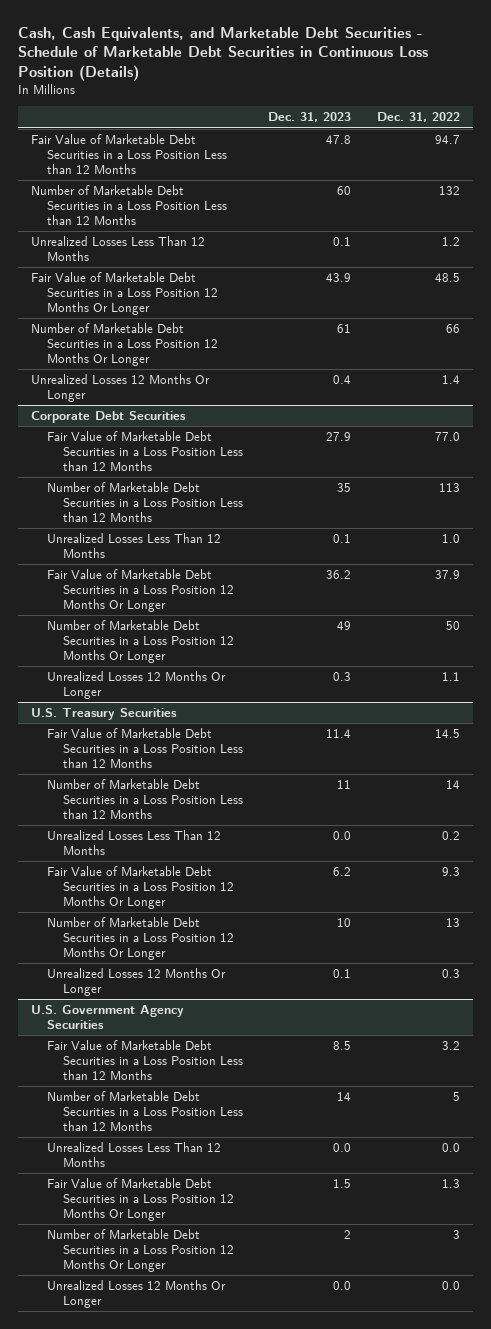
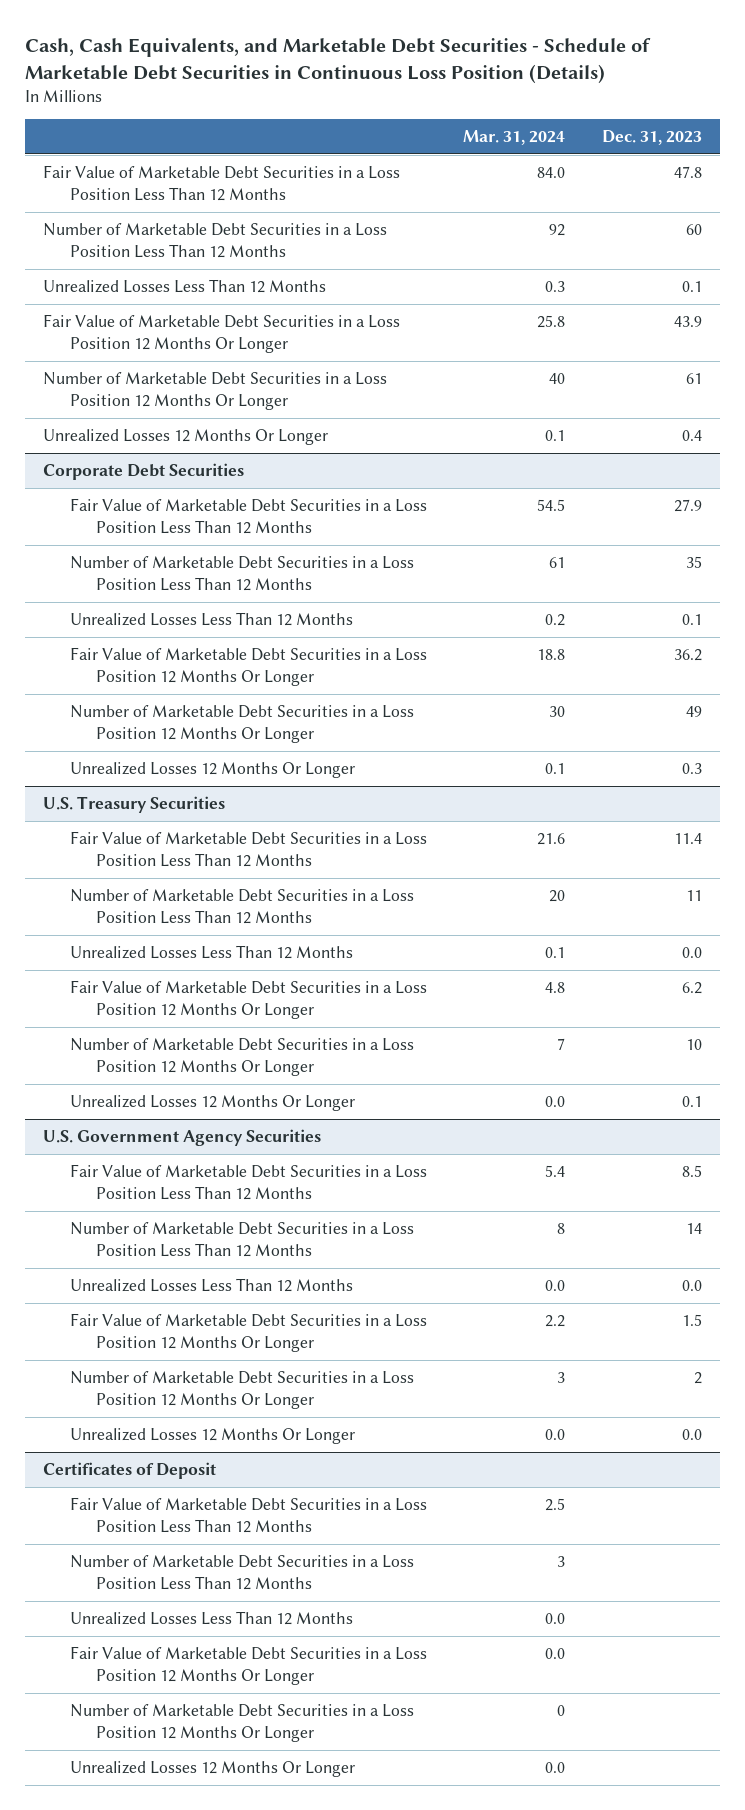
- | Dec. 31, 2023 | Dec. 31, 2022
+ | Mar. 31, 2024 | Dec. 31, 2023
- Fair Value of Marketable Debt Securities in a Loss Position Less than 12 Months | 47.8 | 94.7
- Number of Marketable Debt Securities in a Loss Position Less than 12 Months | 60 | 132
+ Fair Value of Marketable Debt Securities in a Loss Position Less Than 12 Months | 84.0 | 47.8
+ Number of Marketable Debt Securities in a Loss Position Less Than 12 Months | 92 | 60
@ Corporate Debt Securities
- Fair Value of Marketable Debt Securities in a Loss Position Less than 12 Months | 27.9 | 77.0
- Number of Marketable Debt Securities in a Loss Position Less than 12 Months | 35 | 113
+ Fair Value of Marketable Debt Securities in a Loss Position Less Than 12 Months | 54.5 | 27.9
+ Number of Marketable Debt Securities in a Loss Position Less Than 12 Months | 61 | 35
@ U.S. Treasury Securities
- Fair Value of Marketable Debt Securities in a Loss Position Less than 12 Months | 11.4 | 14.5
- Number of Marketable Debt Securities in a Loss Position Less than 12 Months | 11 | 14
+ Fair Value of Marketable Debt Securities in a Loss Position Less Than 12 Months | 21.6 | 11.4
+ Number of Marketable Debt Securities in a Loss Position Less Than 12 Months | 20 | 11
@ U.S. Government Agency Securities
- Fair Value of Marketable Debt Securities in a Loss Position Less than 12 Months | 8.5 | 3.2
- Number of Marketable Debt Securities in a Loss Position Less than 12 Months | 14 | 5
+ Fair Value of Marketable Debt Securities in a Loss Position Less Than 12 Months | 5.4 | 8.5
+ Number of Marketable Debt Securities in a Loss Position Less Than 12 Months | 8 | 14
+ Certificates of Deposit
+ Fair Value of Marketable Debt Securities in a Loss Position Less Than 12 Months | 2.5 |
+ Number of Marketable Debt Securities in a Loss Position Less Than 12 Months | 3 |
+ Unrealized Losses Less Than 12 Months | 0.0 |
+ Fair Value of Marketable Debt Securities in a Loss Position 12 Months Or Longer | 0.0 |
+ Number of Marketable Debt Securities in a Loss Position 12 Months Or Longer | 0 |
+ Unrealized Losses 12 Months Or Longer | 0.0 |

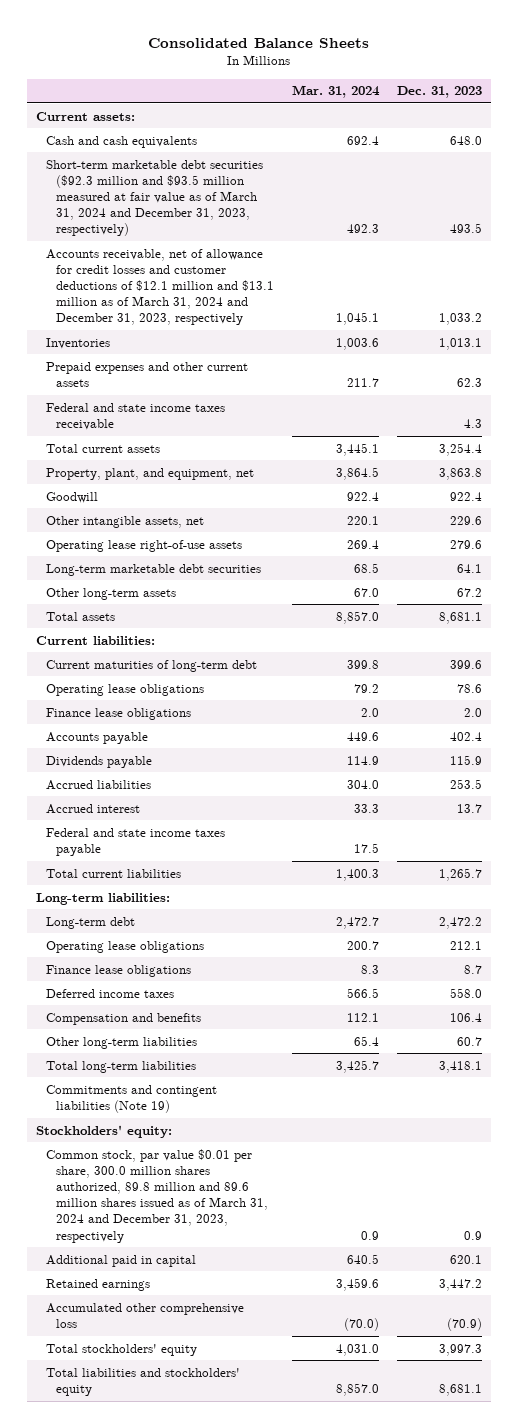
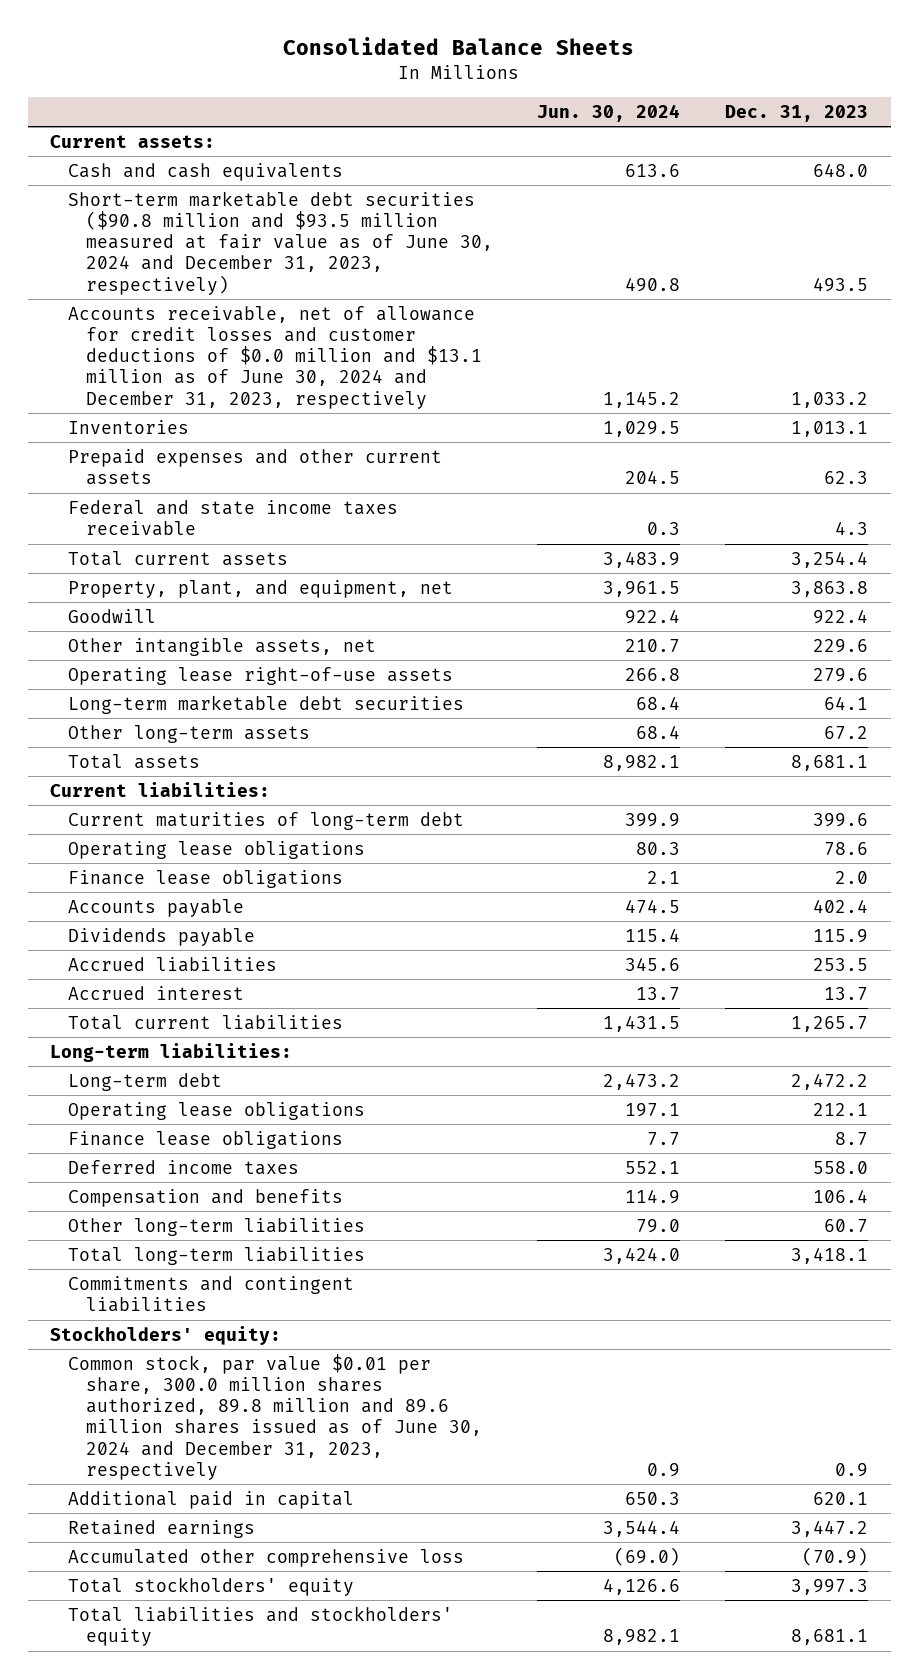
- | Mar. 31, 2024 | Dec. 31, 2023
+ | Jun. 30, 2024 | Dec. 31, 2023
- Short-term marketable debt securities ($92.3 million and $93.5 million measured at fair value as of March 31, 2024 and December 31, 2023, respectively) | 492.3 | 493.5
- Accounts receivable, net of allowance for credit losses and customer deductions of $12.1 million and $13.1 million as of March 31, 2024 and December 31, 2023, respectively | 1,045.1 | 1,033.2
+ Short-term marketable debt securities ($90.8 million and $93.5 million measured at fair value as of June 30, 2024 and December 31, 2023, respectively) | 490.8 | 493.5
+ Accounts receivable, net of allowance for credit losses and customer deductions of $0.0 million and $13.1 million as of June 30, 2024 and December 31, 2023, respectively | 1,145.2 | 1,033.2
- Federal and state income taxes payable | 17.5 |
- Commitments and contingent liabilities (Note 19)
+ Commitments and contingent liabilities
- Common stock, par value $0.01 per share, 300.0 million shares authorized, 89.8 million and 89.6 million shares issued as of March 31, 2024 and December 31, 2023, respectively | 0.9 | 0.9
+ Common stock, par value $0.01 per share, 300.0 million shares authorized, 89.8 million and 89.6 million shares issued as of June 30, 2024 and December 31, 2023, respectively | 0.9 | 0.9

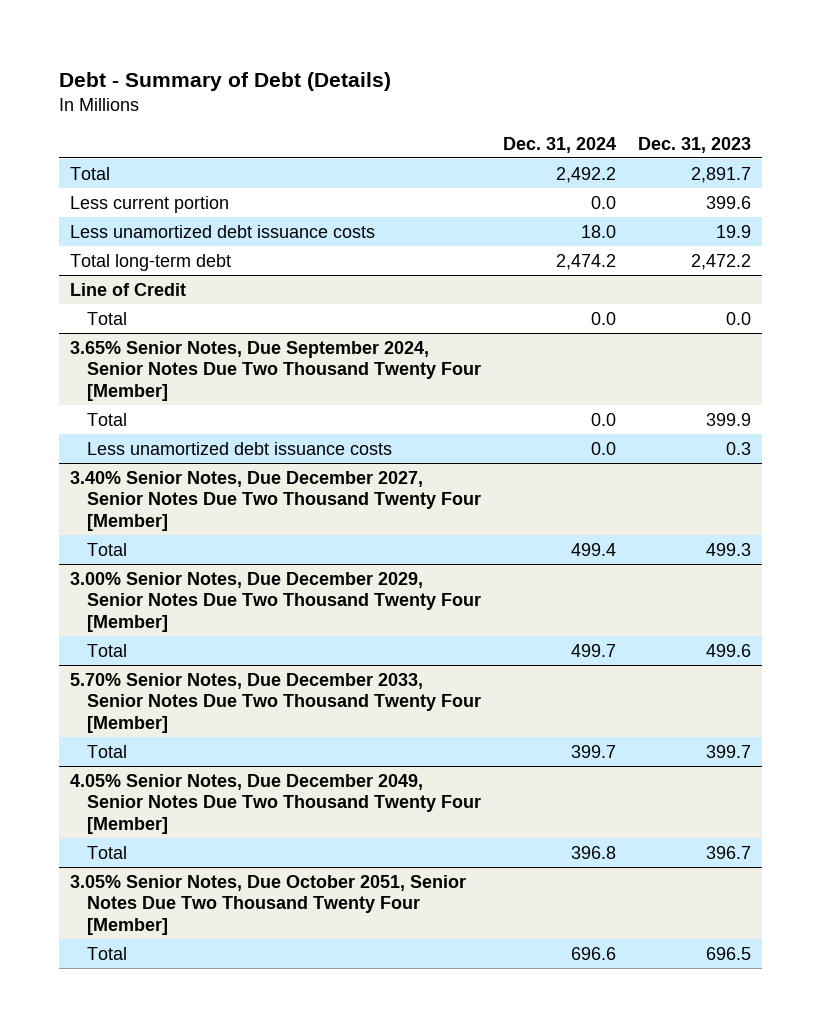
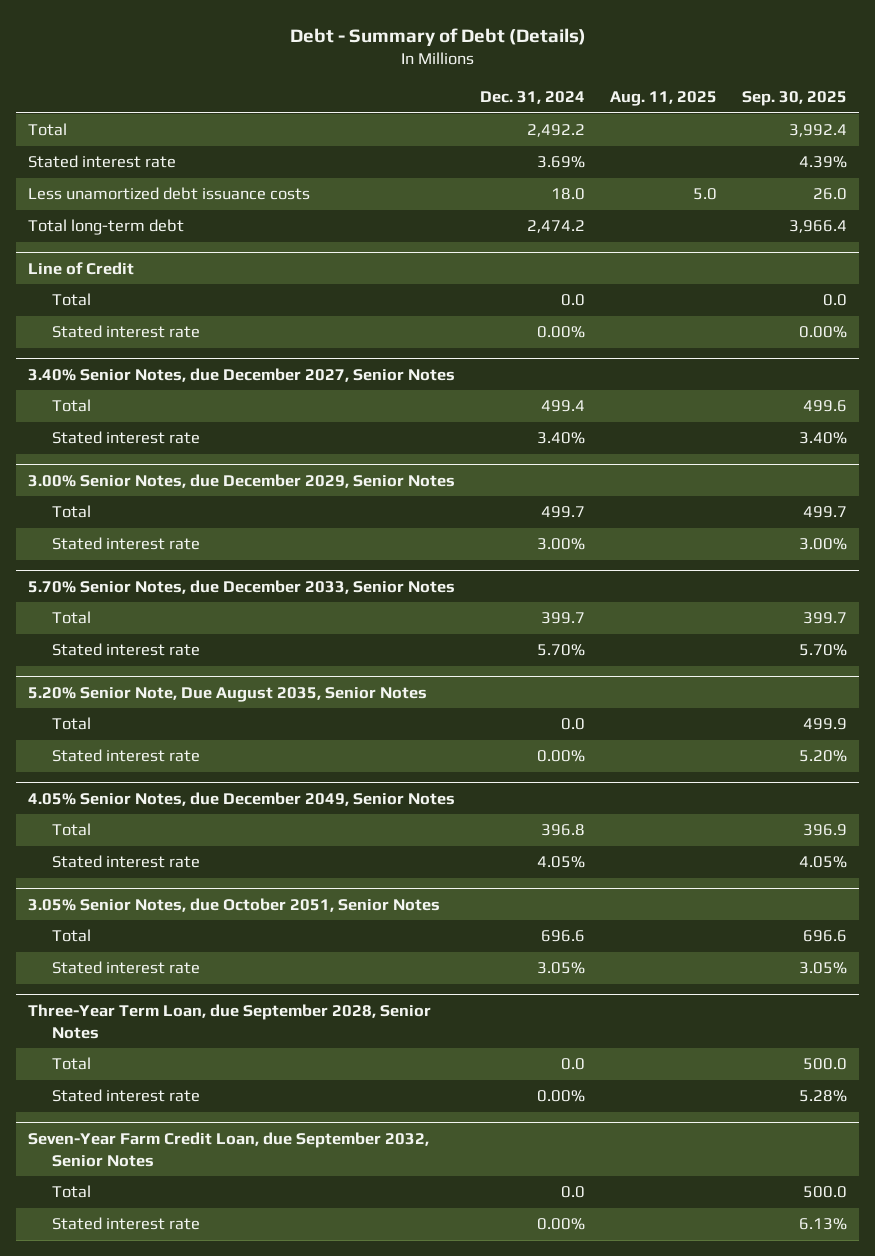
- | Dec. 31, 2024 | Dec. 31, 2023
+ | Dec. 31, 2024 | Aug. 11, 2025 | Sep. 30, 2025
- Less current portion | 0.0 | 399.6
+ Stated interest rate | 3.69% | | 4.39%
- 3.65% Senior Notes, Due September 2024, Senior Notes Due Two Thousand Twenty Four [Member]
- Total | 0.0 | 399.9
- Less unamortized debt issuance costs | 0.0 | 0.3
- 3.40% Senior Notes, Due December 2027, Senior Notes Due Two Thousand Twenty Four [Member]
@ Line of Credit
+ Stated interest rate | 0.00% | | 0.00%
+ 3.40% Senior Notes, due December 2027, Senior Notes
- 3.00% Senior Notes, Due December 2029, Senior Notes Due Two Thousand Twenty Four [Member]
+ Stated interest rate | 3.40% | | 3.40%
+ 3.00% Senior Notes, due December 2029, Senior Notes
- 5.70% Senior Notes, Due December 2033, Senior Notes Due Two Thousand Twenty Four [Member]
+ Stated interest rate | 3.00% | | 3.00%
+ 5.70% Senior Notes, due December 2033, Senior Notes
- 4.05% Senior Notes, Due December 2049, Senior Notes Due Two Thousand Twenty Four [Member]
+ Stated interest rate | 5.70% | | 5.70%
+ 5.20% Senior Note, Due August 2035, Senior Notes
+ Total | 0.0 | | 499.9
+ Stated interest rate | 0.00% | | 5.20%
+ 4.05% Senior Notes, due December 2049, Senior Notes
- 3.05% Senior Notes, Due October 2051, Senior Notes Due Two Thousand Twenty Four [Member]
+ Stated interest rate | 4.05% | | 4.05%
+ 3.05% Senior Notes, due October 2051, Senior Notes
+ Stated interest rate | 3.05% | | 3.05%
+ Three-Year Term Loan, due September 2028, Senior Notes
+ Total | 0.0 | | 500.0
+ Stated interest rate | 0.00% | | 5.28%
+ Seven-Year Farm Credit Loan, due September 2032, Senior Notes
+ Total | 0.0 | | 500.0
+ Stated interest rate | 0.00% | | 6.13%

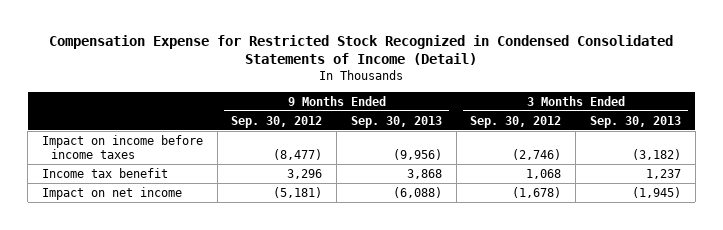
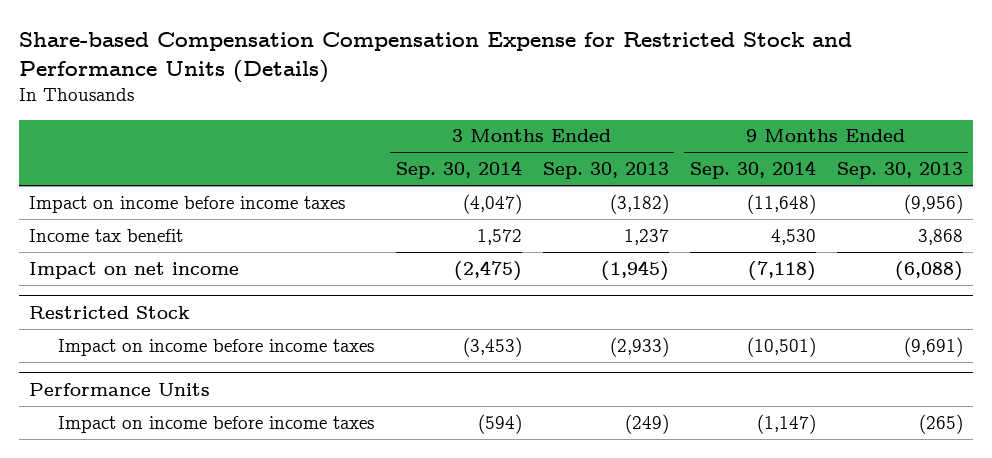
- Compensation Expense for Restricted Stock Recognized in Condensed Consolidated Statements of Income (Detail)
+ Share-based Compensation Compensation Expense for Restricted Stock and Performance Units (Details)
- | 9 Months Ended Sep. 30, 2012 | 9 Months Ended Sep. 30, 2013 | 3 Months Ended Sep. 30, 2012 | 3 Months Ended Sep. 30, 2013
+ | 3 Months Ended Sep. 30, 2014 | 3 Months Ended Sep. 30, 2013 | 9 Months Ended Sep. 30, 2014 | 9 Months Ended Sep. 30, 2013
+ Restricted Stock
+ Impact on income before income taxes | (3,453) | (2,933) | (10,501) | (9,691)
+ Performance Units
+ Impact on income before income taxes | (594) | (249) | (1,147) | (265)

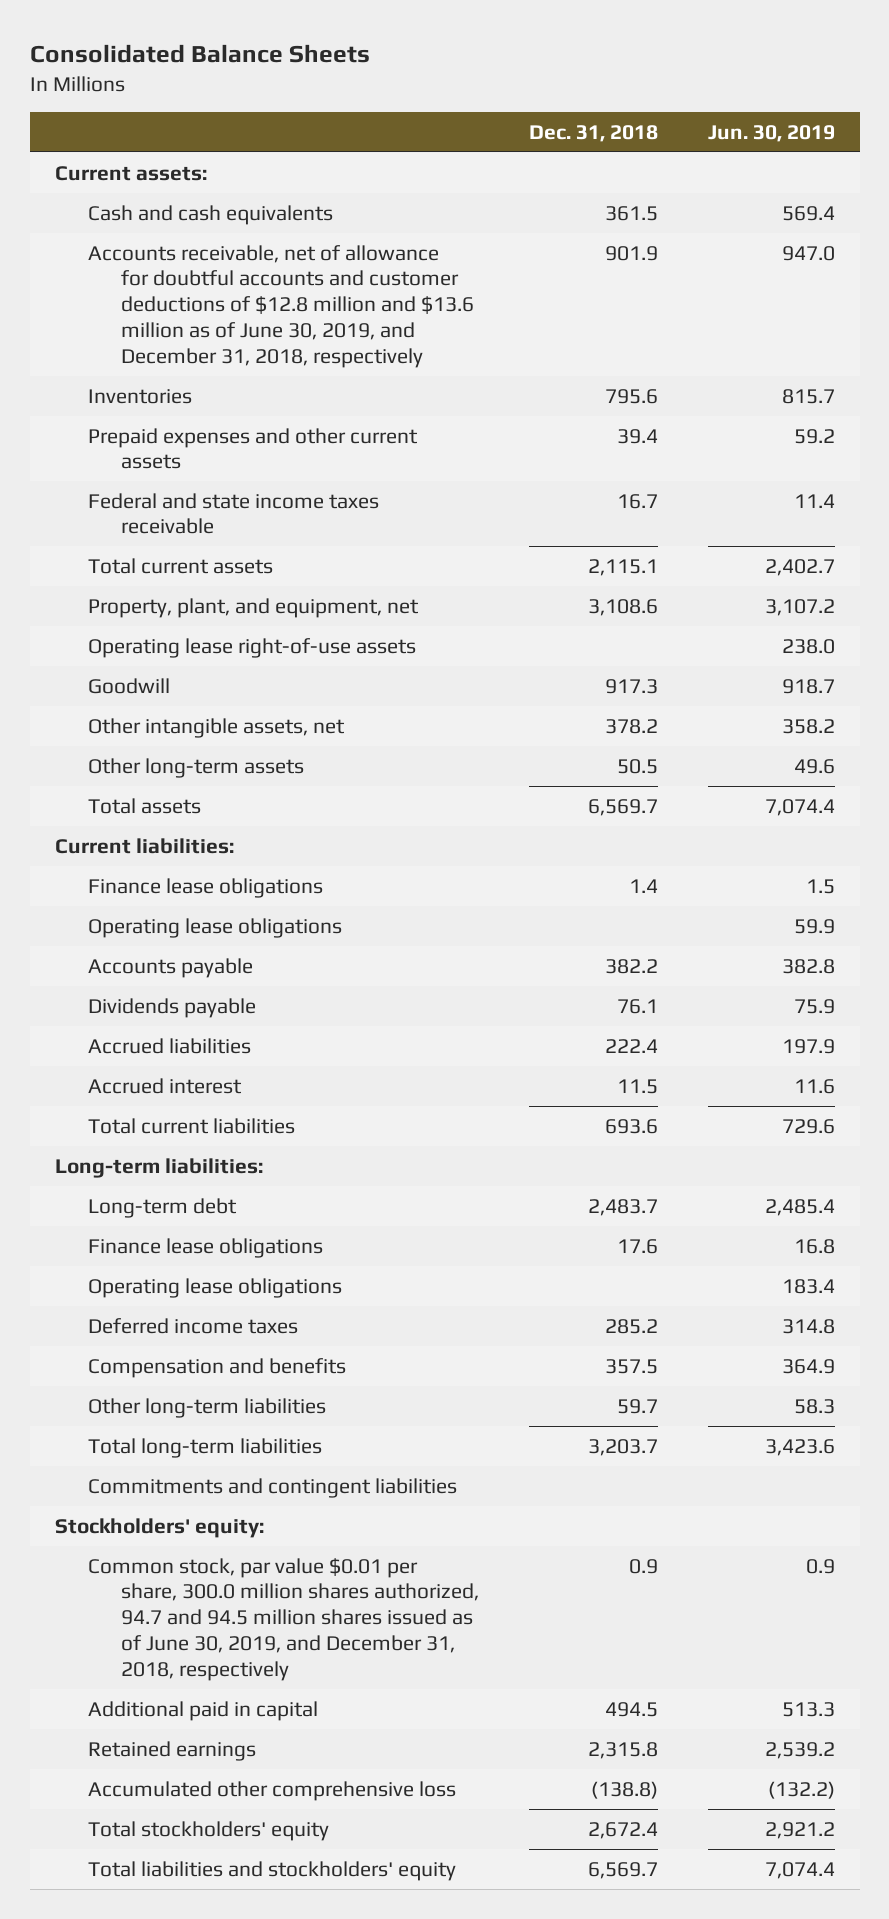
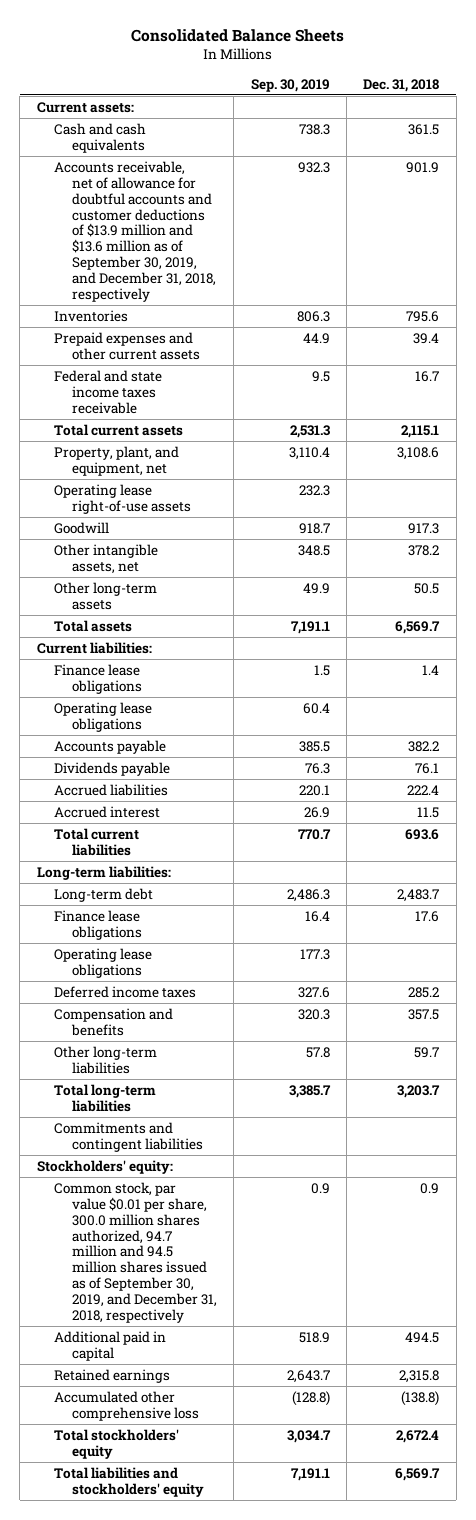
- | Dec. 31, 2018 | Jun. 30, 2019
+ | Sep. 30, 2019 | Dec. 31, 2018
- Accounts receivable, net of allowance for doubtful accounts and customer deductions of $12.8 million and $13.6 million as of June 30, 2019, and December 31, 2018, respectively | 901.9 | 947.0
+ Accounts receivable, net of allowance for doubtful accounts and customer deductions of $13.9 million and $13.6 million as of September 30, 2019, and December 31, 2018, respectively | 932.3 | 901.9
- Common stock, par value $0.01 per share, 300.0 million shares authorized, 94.7 and 94.5 million shares issued as of June 30, 2019, and December 31, 2018, respectively | 0.9 | 0.9
+ Common stock, par value $0.01 per share, 300.0 million shares authorized, 94.7 million and 94.5 million shares issued as of September 30, 2019, and December 31, 2018, respectively | 0.9 | 0.9

